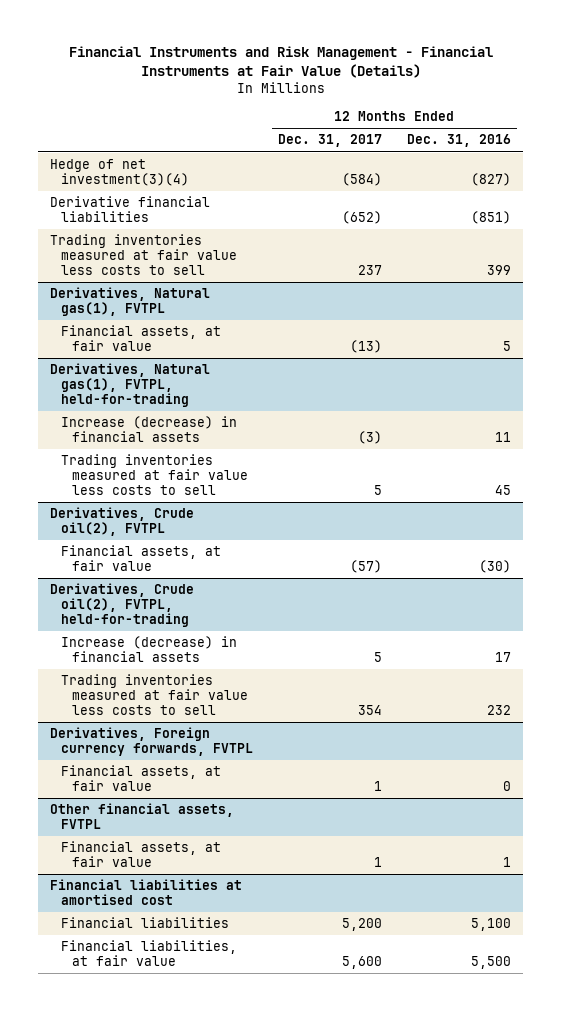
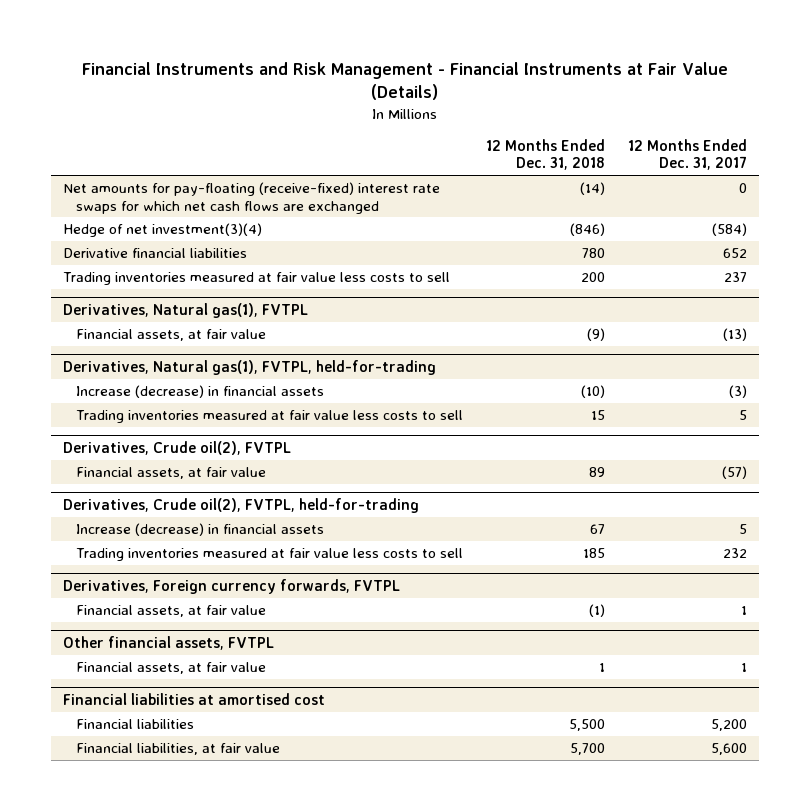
- | 12 Months Ended Dec. 31, 2017 | 12 Months Ended Dec. 31, 2016
+ | 12 Months Ended Dec. 31, 2018 | 12 Months Ended Dec. 31, 2017
+ Net amounts for pay-floating (receive-fixed) interest rate swaps for which net cash flows are exchanged | (14) | 0
- Derivative financial liabilities | (652) | (851)
+ Derivative financial liabilities | 780 | 652
@ Derivatives, Crude oil(2), FVTPL, held-for-trading
- Trading inventories measured at fair value less costs to sell | 354 | 232
+ Trading inventories measured at fair value less costs to sell | 185 | 232

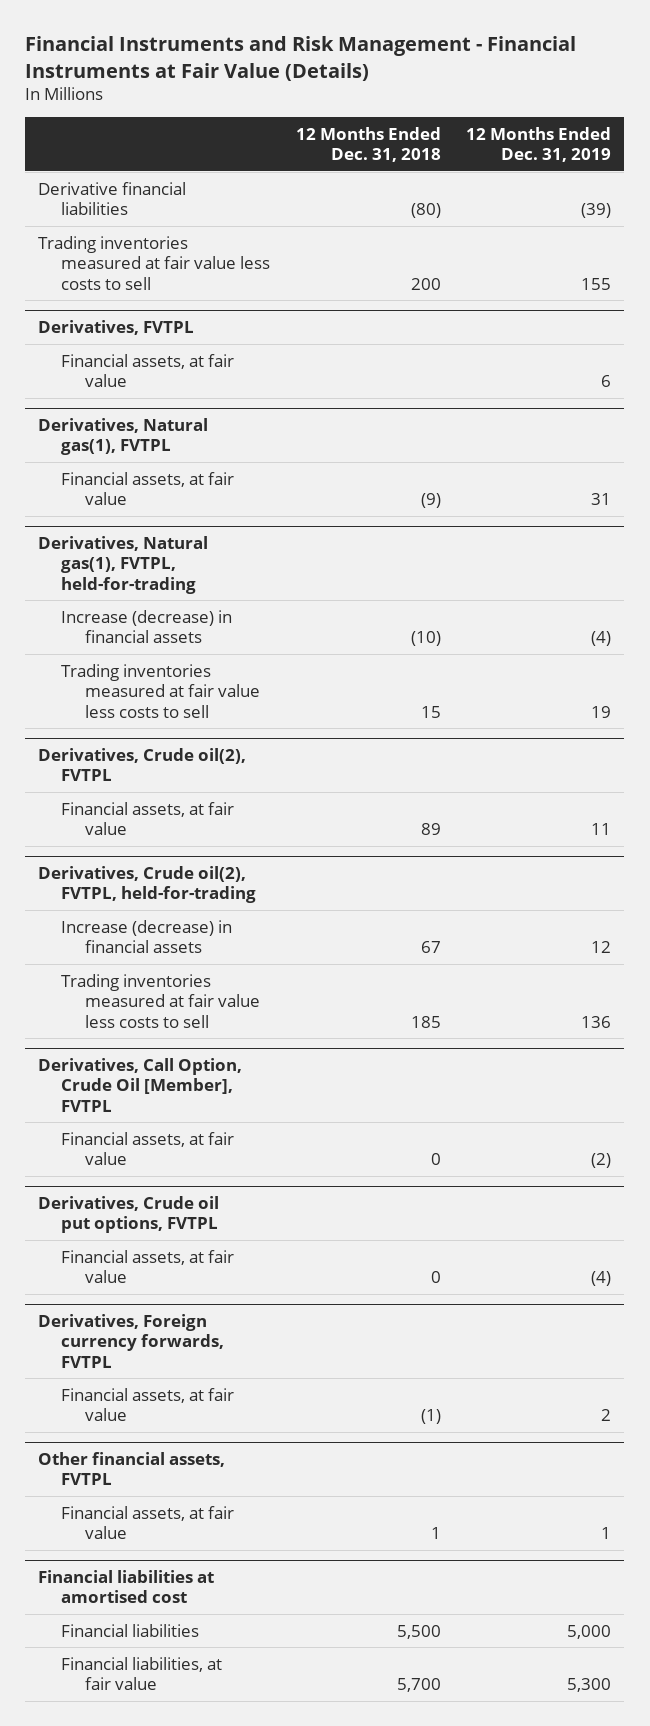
- | 12 Months Ended Dec. 31, 2018 | 12 Months Ended Dec. 31, 2017
+ | 12 Months Ended Dec. 31, 2018 | 12 Months Ended Dec. 31, 2019
- Net amounts for pay-floating (receive-fixed) interest rate swaps for which net cash flows are exchanged | (14) | 0
- Hedge of net investment(3)(4) | (846) | (584)
- Derivative financial liabilities | 780 | 652
+ Derivative financial liabilities | (80) | (39)
+ Derivatives, FVTPL
+ Financial assets, at fair value | | 6
+ Derivatives, Call Option, Crude Oil [Member], FVTPL
+ Financial assets, at fair value | 0 | (2)
+ Derivatives, Crude oil put options, FVTPL
+ Financial assets, at fair value | 0 | (4)

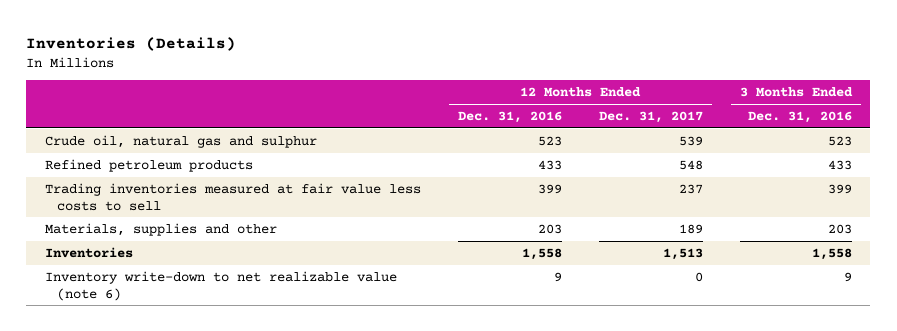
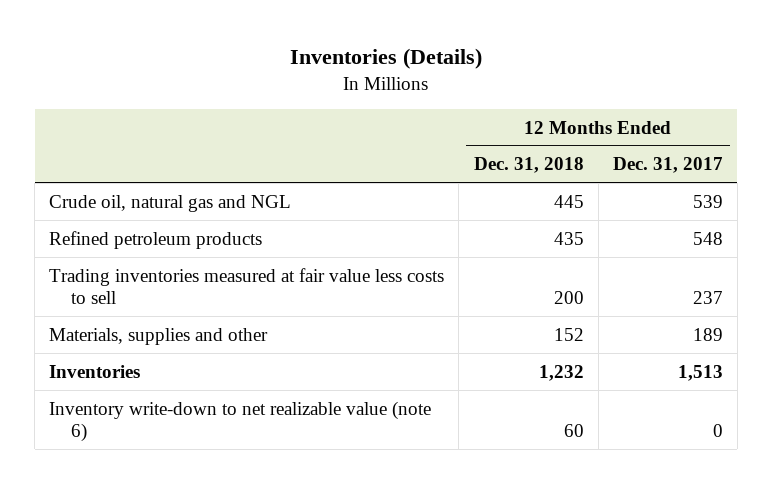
- | 12 Months Ended Dec. 31, 2016 | 12 Months Ended Dec. 31, 2017 | 3 Months Ended Dec. 31, 2016
+ | 12 Months Ended Dec. 31, 2018 | 12 Months Ended Dec. 31, 2017
- Crude oil, natural gas and sulphur | 523 | 539 | 523
+ Crude oil, natural gas and NGL | 445 | 539

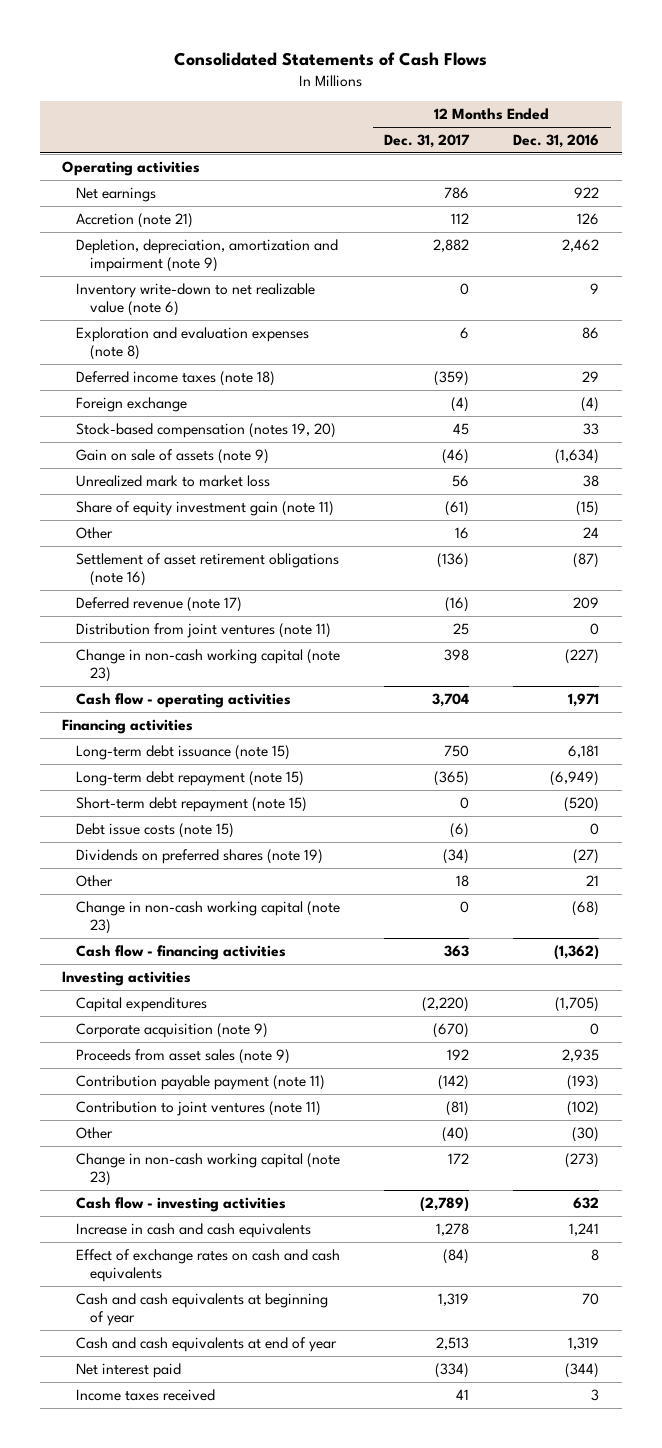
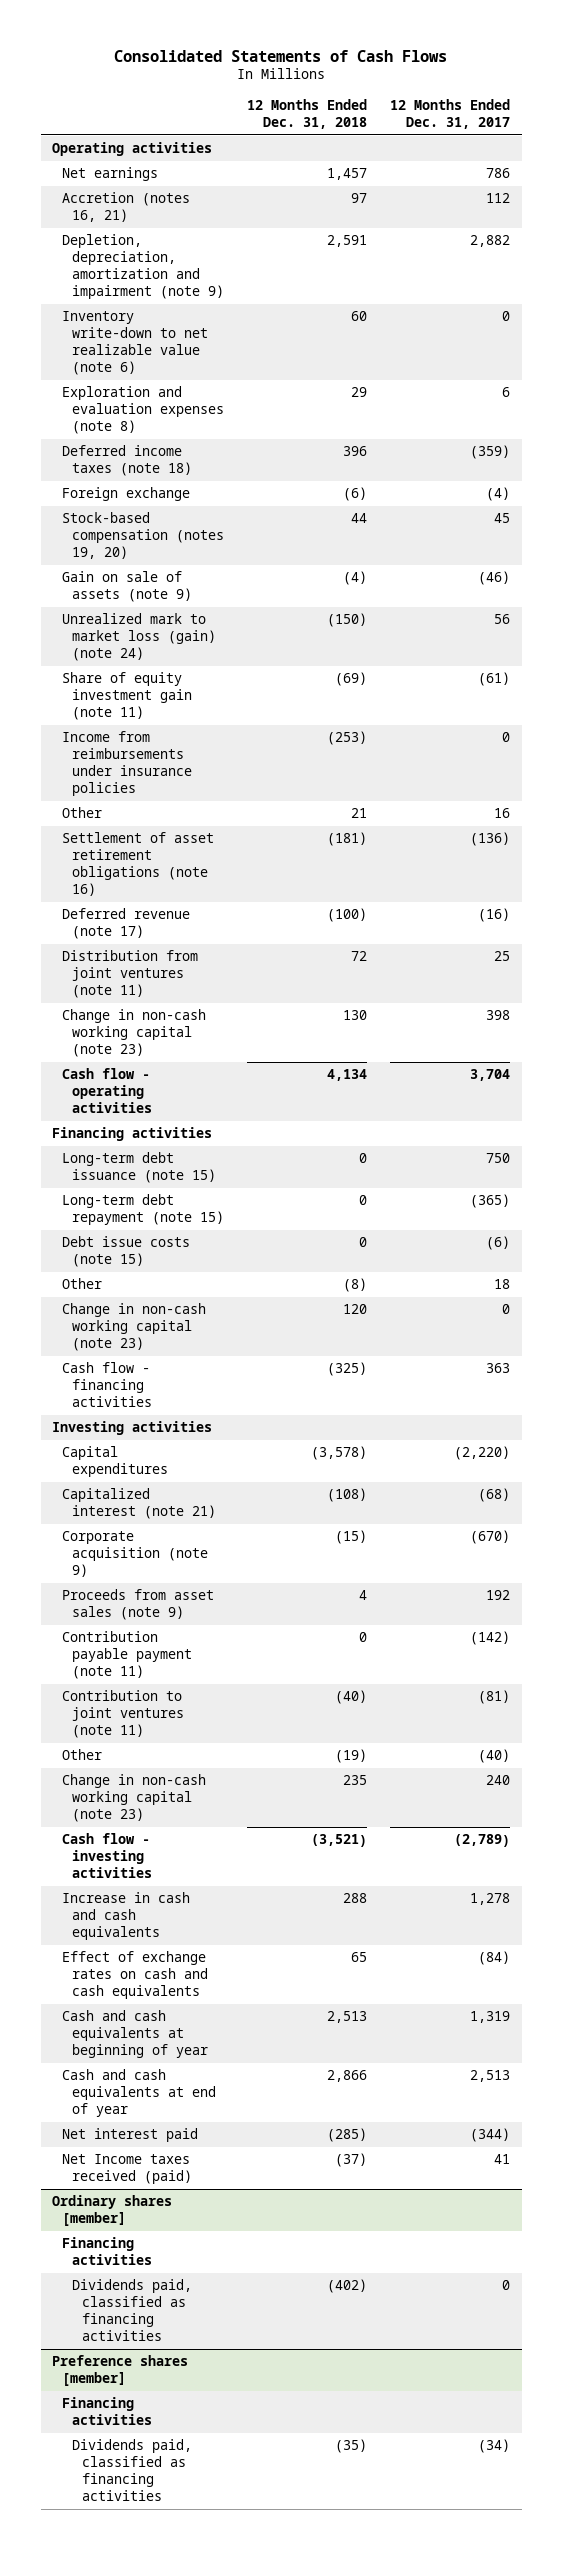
- | 12 Months Ended Dec. 31, 2017 | 12 Months Ended Dec. 31, 2016
+ | 12 Months Ended Dec. 31, 2018 | 12 Months Ended Dec. 31, 2017
- Accretion (note 21) | 112 | 126
+ Accretion (notes 16, 21) | 97 | 112
- Unrealized mark to market loss | 56 | 38
+ Unrealized mark to market loss (gain) (note 24) | (150) | 56
+ Income from reimbursements under insurance policies | (253) | 0
- Short-term debt repayment (note 15) | 0 | (520)
- Dividends on preferred shares (note 19) | (34) | (27)
+ Capitalized interest (note 21) | (108) | (68)
- Change in non-cash working capital (note 23) | 172 | (273)
+ Change in non-cash working capital (note 23) | 235 | 240
- Net interest paid | (334) | (344)
- Income taxes received | 41 | 3
+ Net interest paid | (285) | (344)
+ Net Income taxes received (paid) | (37) | 41
+ Ordinary shares [member]
+ Financing activities
+ Dividends paid, classified as financing activities | (402) | 0
+ Preference shares [member]
+ Financing activities
+ Dividends paid, classified as financing activities | (35) | (34)

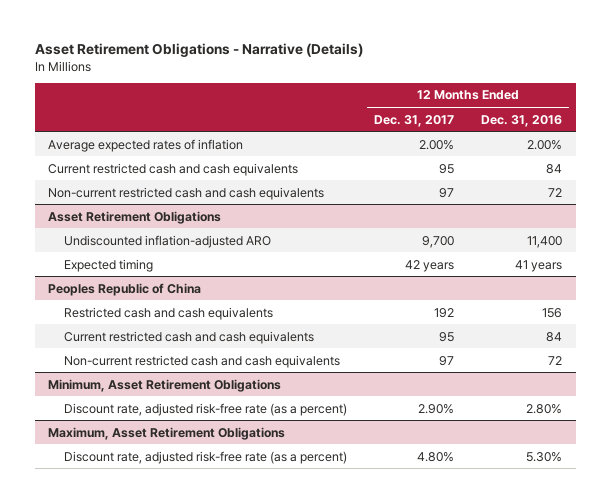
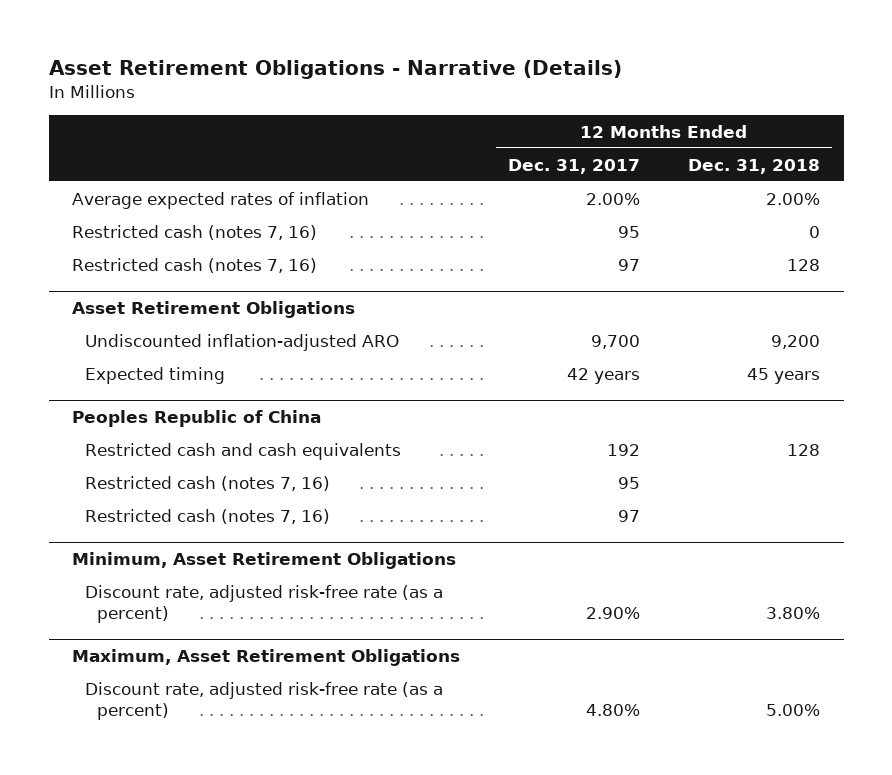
- | 12 Months Ended Dec. 31, 2017 | 12 Months Ended Dec. 31, 2016
+ | 12 Months Ended Dec. 31, 2017 | 12 Months Ended Dec. 31, 2018
- Current restricted cash and cash equivalents | 95 | 84
- Non-current restricted cash and cash equivalents | 97 | 72
+ Restricted cash (notes 7, 16) | 95 | 0
+ Restricted cash (notes 7, 16) | 97 | 128
@ Peoples Republic of China
- Current restricted cash and cash equivalents | 95 | 84
- Non-current restricted cash and cash equivalents | 97 | 72
+ Restricted cash (notes 7, 16) | 95 |
+ Restricted cash (notes 7, 16) | 97 |

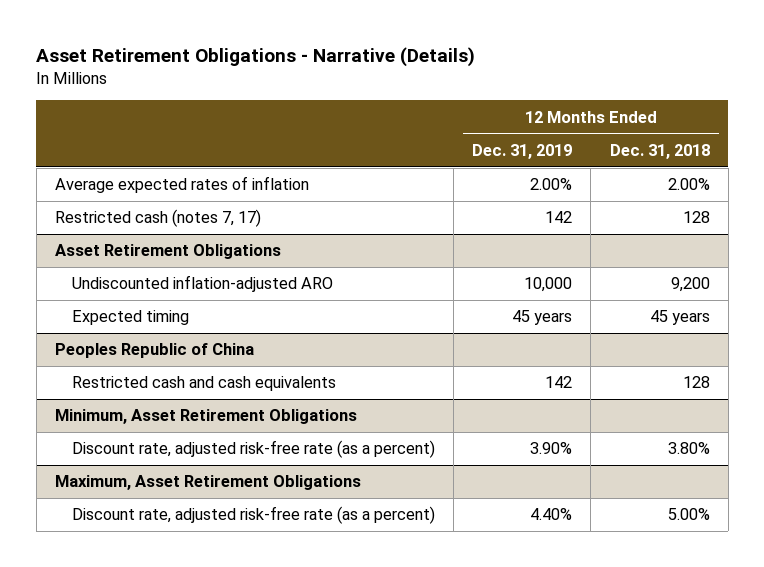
- | 12 Months Ended Dec. 31, 2017 | 12 Months Ended Dec. 31, 2018
+ | 12 Months Ended Dec. 31, 2019 | 12 Months Ended Dec. 31, 2018
- Restricted cash (notes 7, 16) | 95 | 0
- Restricted cash (notes 7, 16) | 97 | 128
+ Restricted cash (notes 7, 17) | 142 | 128
@ Peoples Republic of China
- Restricted cash (notes 7, 16) | 95 |
- Restricted cash (notes 7, 16) | 97 |

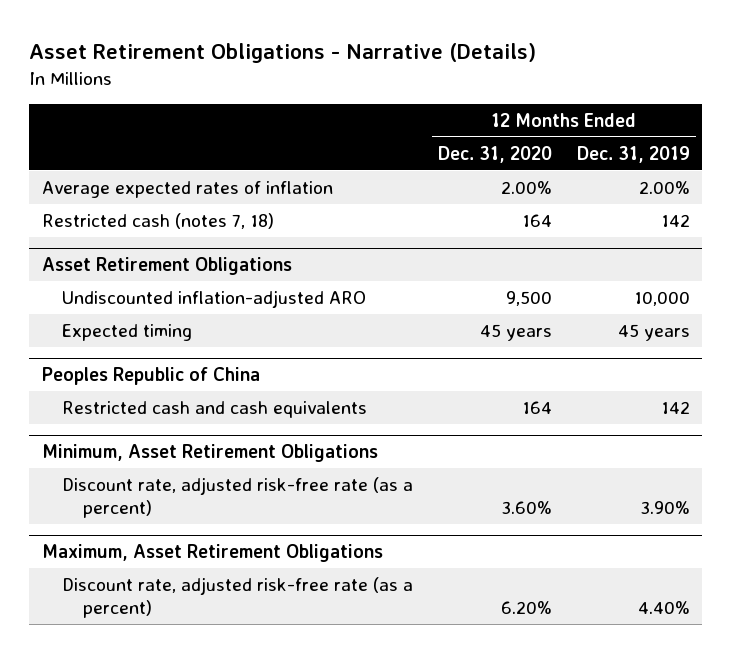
- | 12 Months Ended Dec. 31, 2019 | 12 Months Ended Dec. 31, 2018
+ | 12 Months Ended Dec. 31, 2020 | 12 Months Ended Dec. 31, 2019
- Restricted cash (notes 7, 17) | 142 | 128
+ Restricted cash (notes 7, 18) | 164 | 142

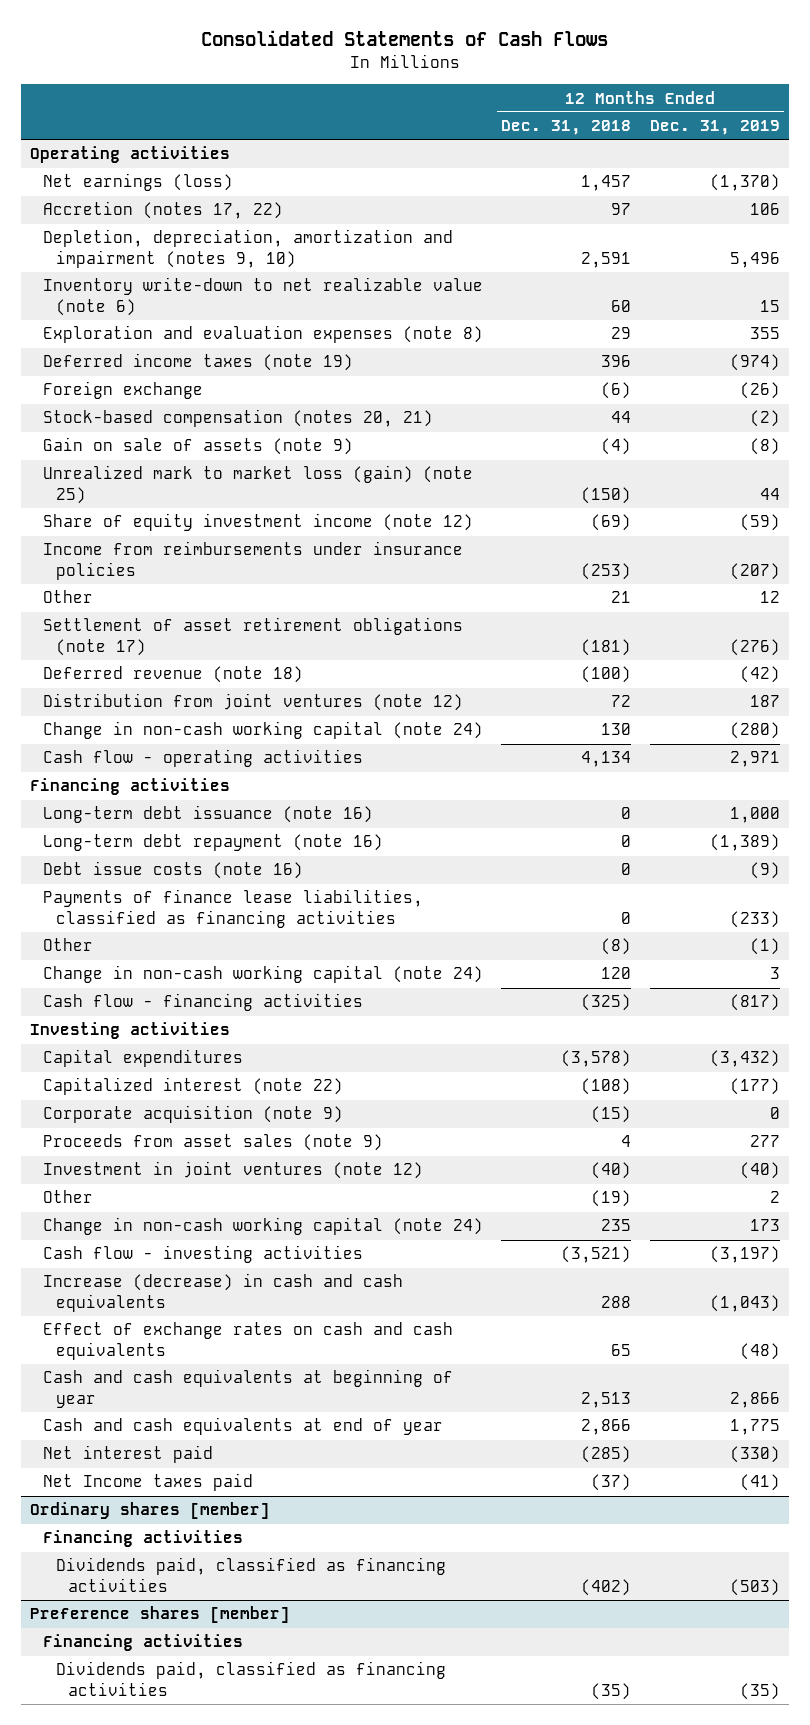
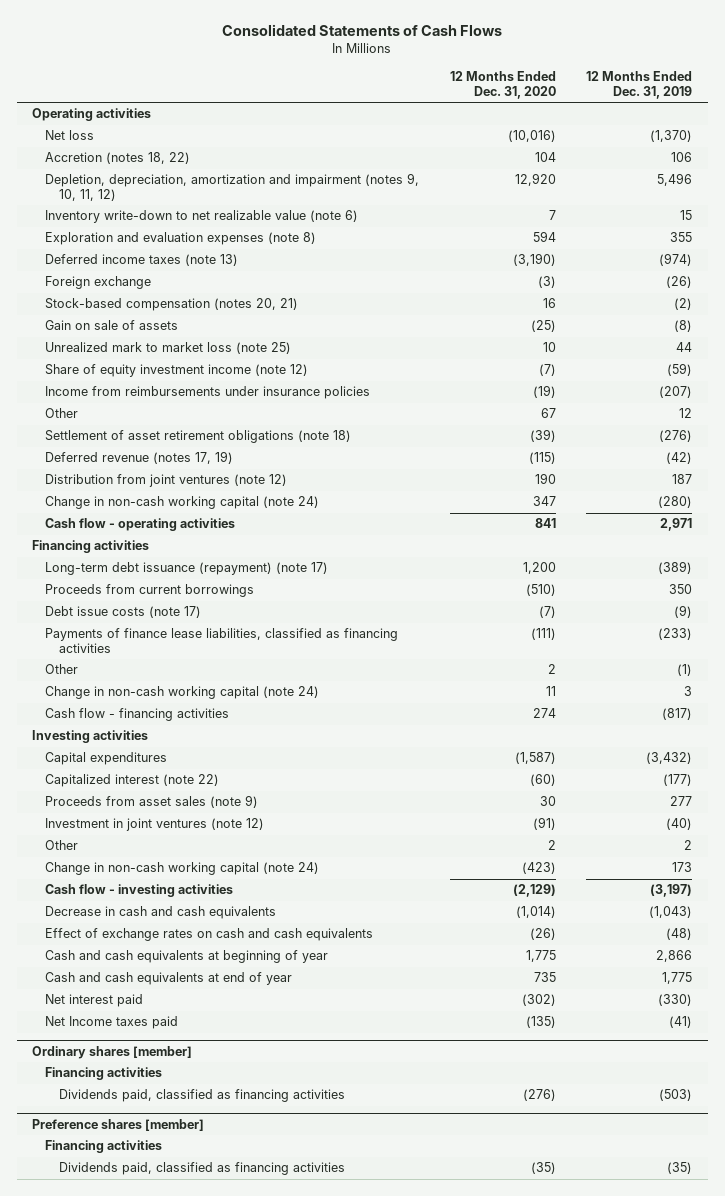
- | 12 Months Ended Dec. 31, 2018 | 12 Months Ended Dec. 31, 2019
+ | 12 Months Ended Dec. 31, 2020 | 12 Months Ended Dec. 31, 2019
- Net earnings (loss) | 1,457 | (1,370)
- Accretion (notes 17, 22) | 97 | 106
- Depletion, depreciation, amortization and impairment (notes 9, 10) | 2,591 | 5,496
+ Net loss | (10,016) | (1,370)
+ Accretion (notes 18, 22) | 104 | 106
+ Depletion, depreciation, amortization and impairment (notes 9, 10, 11, 12) | 12,920 | 5,496
- Deferred income taxes (note 19) | 396 | (974)
+ Deferred income taxes (note 13) | (3,190) | (974)
- Gain on sale of assets (note 9) | (4) | (8)
- Unrealized mark to market loss (gain) (note 25) | (150) | 44
+ Gain on sale of assets | (25) | (8)
+ Unrealized mark to market loss (note 25) | 10 | 44
- Settlement of asset retirement obligations (note 17) | (181) | (276)
- Deferred revenue (note 18) | (100) | (42)
+ Settlement of asset retirement obligations (note 18) | (39) | (276)
+ Deferred revenue (notes 17, 19) | (115) | (42)
- Long-term debt issuance (note 16) | 0 | 1,000
- Long-term debt repayment (note 16) | 0 | (1,389)
- Debt issue costs (note 16) | 0 | (9)
+ Long-term debt issuance (repayment) (note 17) | 1,200 | (389)
+ Proceeds from current borrowings | (510) | 350
+ Debt issue costs (note 17) | (7) | (9)
- Corporate acquisition (note 9) | (15) | 0
- Increase (decrease) in cash and cash equivalents | 288 | (1,043)
+ Decrease in cash and cash equivalents | (1,014) | (1,043)

